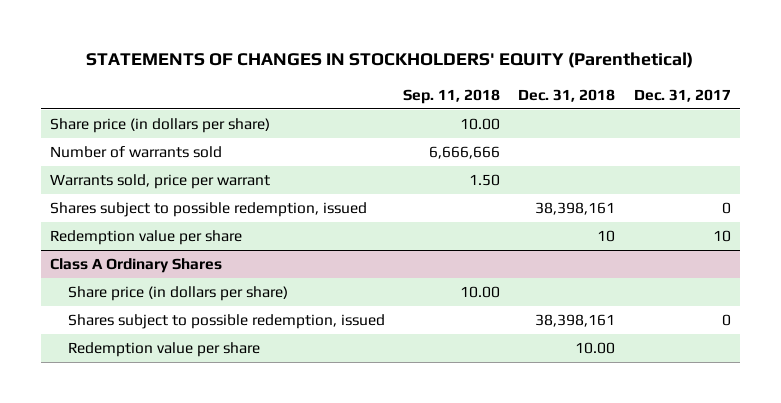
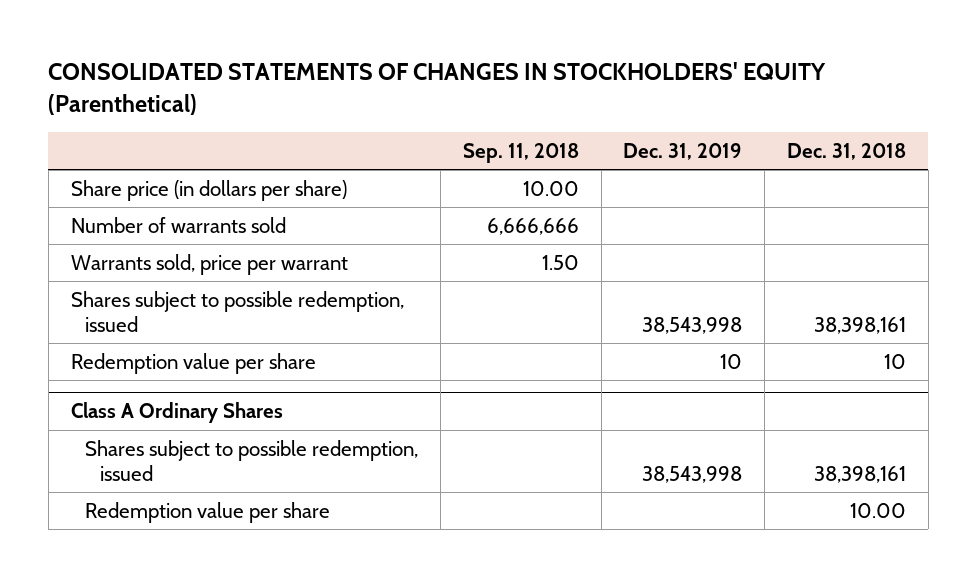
- STATEMENTS OF CHANGES IN STOCKHOLDERS' EQUITY (Parenthetical)
+ CONSOLIDATED STATEMENTS OF CHANGES IN STOCKHOLDERS' EQUITY (Parenthetical)
- | Sep. 11, 2018 | Dec. 31, 2018 | Dec. 31, 2017
+ | Sep. 11, 2018 | Dec. 31, 2019 | Dec. 31, 2018
@ Class A Ordinary Shares
- Share price (in dollars per share) | 10.00 | |

